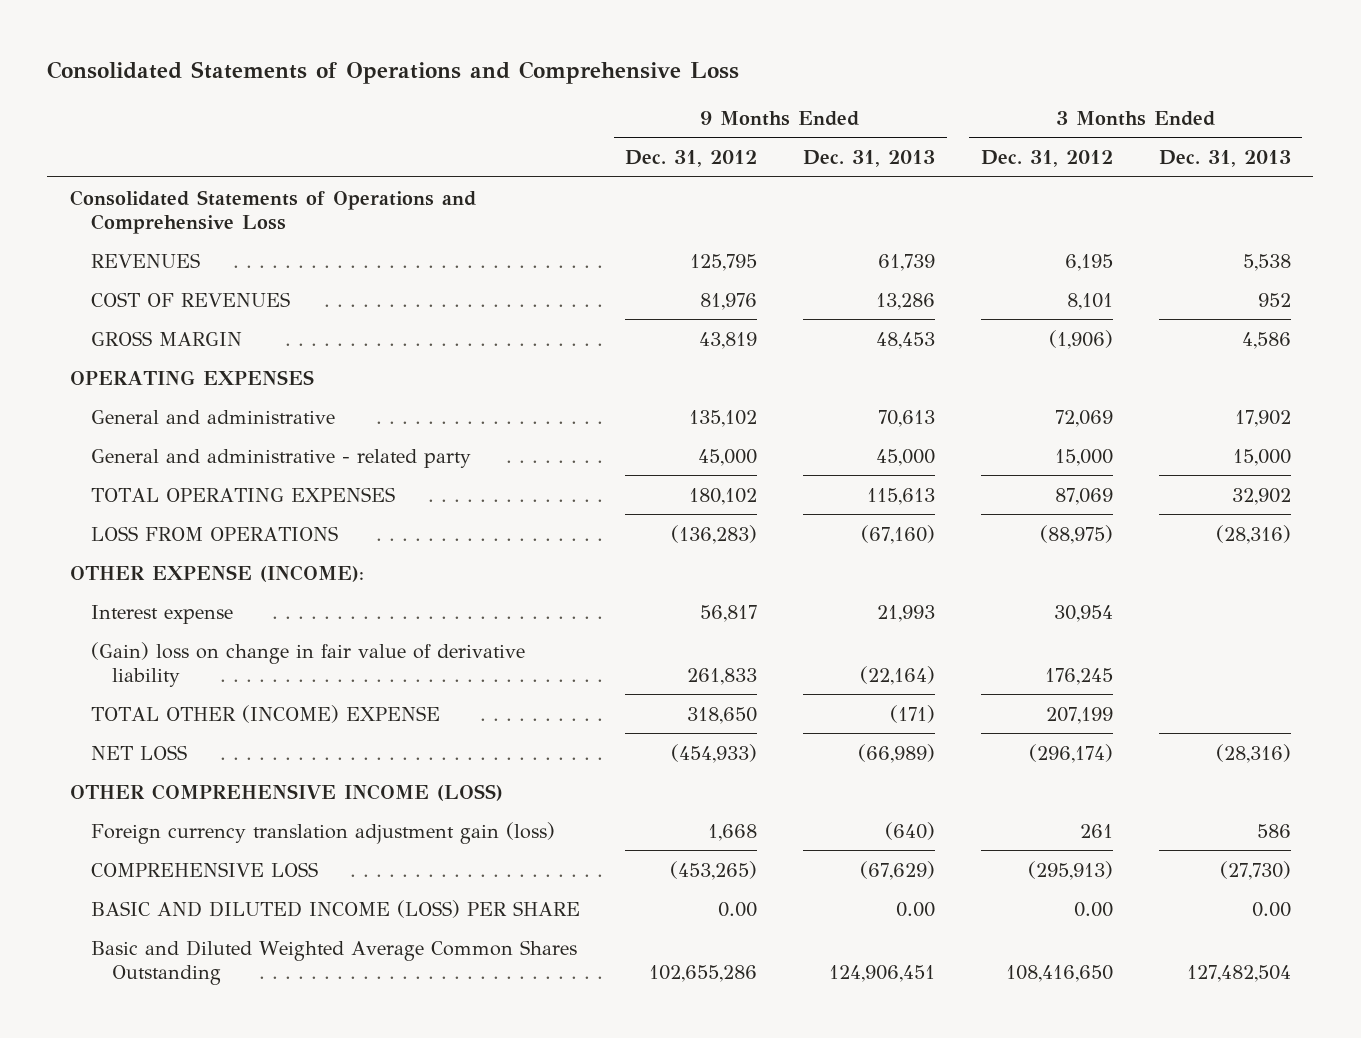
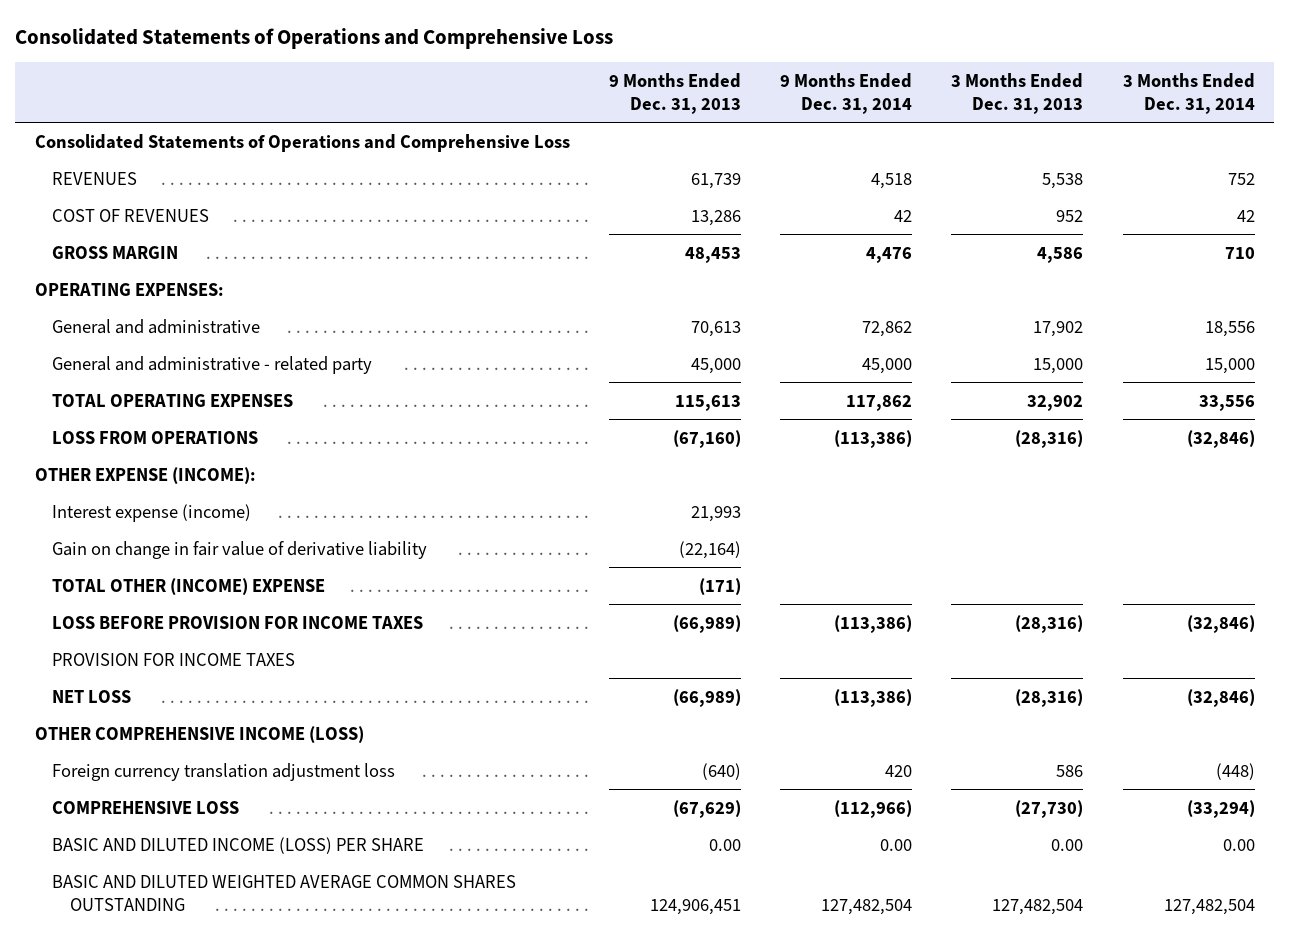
- | 9 Months Ended Dec. 31, 2012 | 9 Months Ended Dec. 31, 2013 | 3 Months Ended Dec. 31, 2012 | 3 Months Ended Dec. 31, 2013
+ | 9 Months Ended Dec. 31, 2013 | 9 Months Ended Dec. 31, 2014 | 3 Months Ended Dec. 31, 2013 | 3 Months Ended Dec. 31, 2014
- OPERATING EXPENSES
+ OPERATING EXPENSES:
- Interest expense | 56,817 | 21,993 | 30,954 |
- (Gain) loss on change in fair value of derivative liability | 261,833 | (22,164) | 176,245 |
+ Interest expense (income) | 21,993 | | |
+ Gain on change in fair value of derivative liability | (22,164) | | |
+ LOSS BEFORE PROVISION FOR INCOME TAXES | (66,989) | (113,386) | (28,316) | (32,846)
+ PROVISION FOR INCOME TAXES
- Foreign currency translation adjustment gain (loss) | 1,668 | (640) | 261 | 586
+ Foreign currency translation adjustment loss | (640) | 420 | 586 | (448)
- Basic and Diluted Weighted Average Common Shares Outstanding | 102,655,286 | 124,906,451 | 108,416,650 | 127,482,504
+ BASIC AND DILUTED WEIGHTED AVERAGE COMMON SHARES OUTSTANDING | 124,906,451 | 127,482,504 | 127,482,504 | 127,482,504

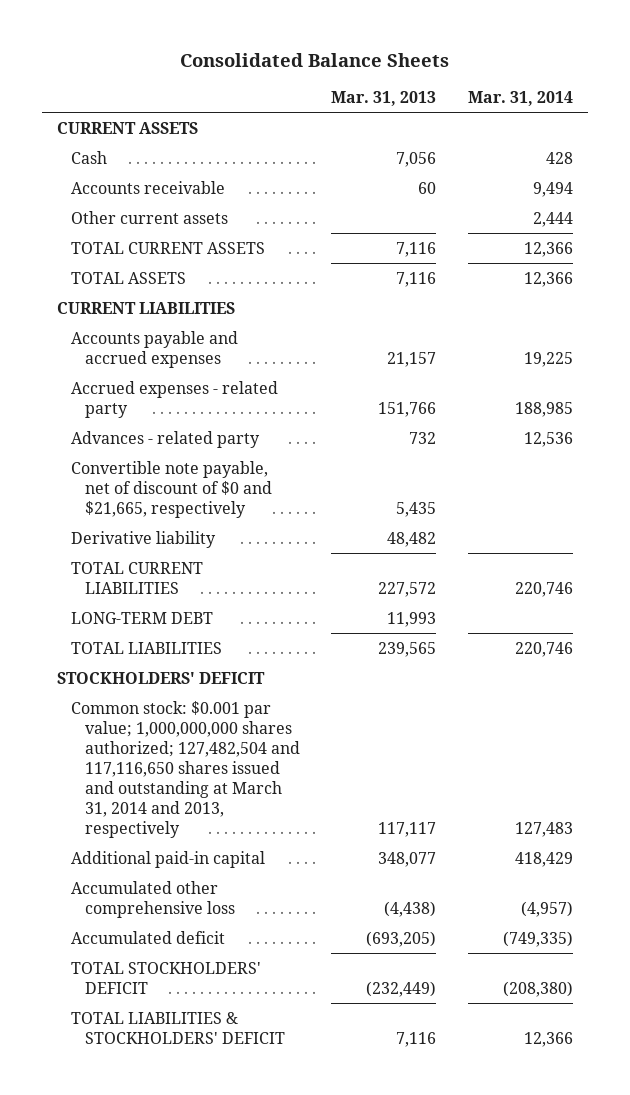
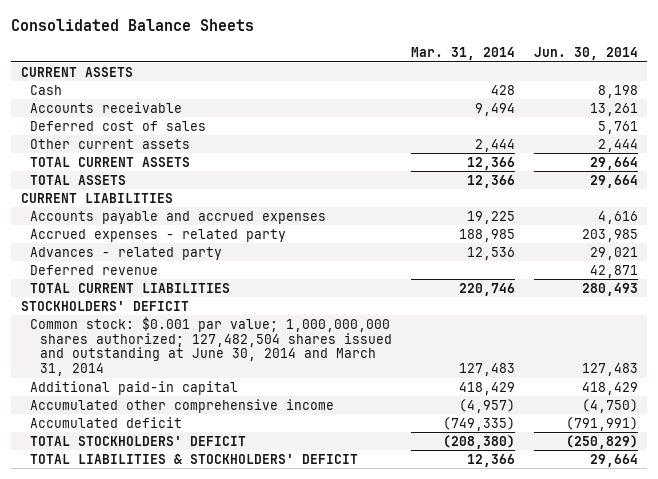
- | Mar. 31, 2013 | Mar. 31, 2014
+ | Mar. 31, 2014 | Jun. 30, 2014
+ Deferred cost of sales | | 5,761
- Convertible note payable, net of discount of $0 and $21,665, respectively | 5,435 |
- Derivative liability | 48,482 |
+ Deferred revenue | | 42,871
- LONG-TERM DEBT | 11,993 |
- TOTAL LIABILITIES | 239,565 | 220,746
- Common stock: $0.001 par value; 1,000,000,000 shares authorized; 127,482,504 and 117,116,650 shares issued and outstanding at March 31, 2014 and 2013, respectively | 117,117 | 127,483
+ Common stock: $0.001 par value; 1,000,000,000 shares authorized; 127,482,504 shares issued and outstanding at June 30, 2014 and March 31, 2014 | 127,483 | 127,483
- Accumulated other comprehensive loss | (4,438) | (4,957)
+ Accumulated other comprehensive income | (4,957) | (4,750)

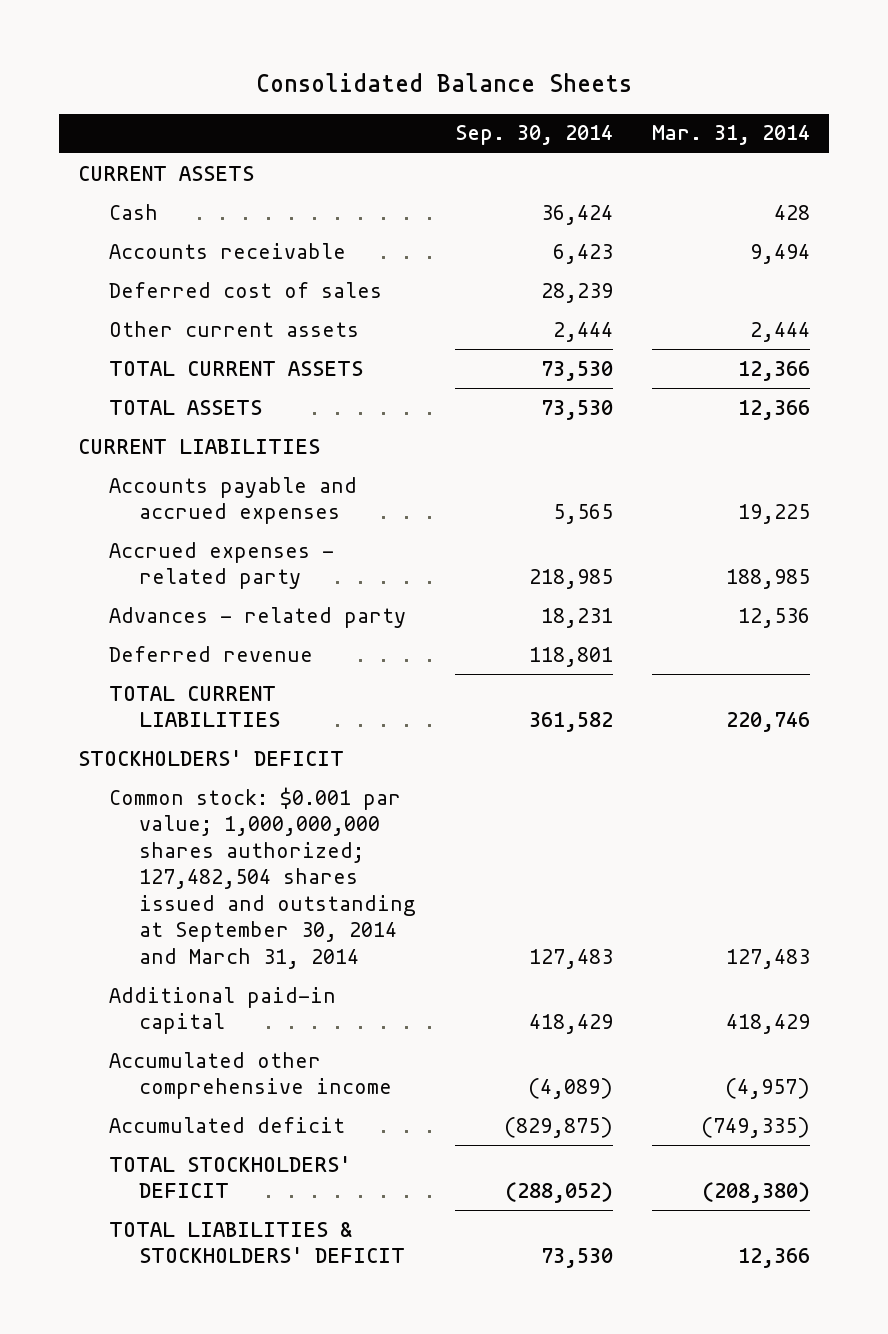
- | Mar. 31, 2014 | Jun. 30, 2014
+ | Sep. 30, 2014 | Mar. 31, 2014
- Common stock: $0.001 par value; 1,000,000,000 shares authorized; 127,482,504 shares issued and outstanding at June 30, 2014 and March 31, 2014 | 127,483 | 127,483
+ Common stock: $0.001 par value; 1,000,000,000 shares authorized; 127,482,504 shares issued and outstanding at September 30, 2014 and March 31, 2014 | 127,483 | 127,483

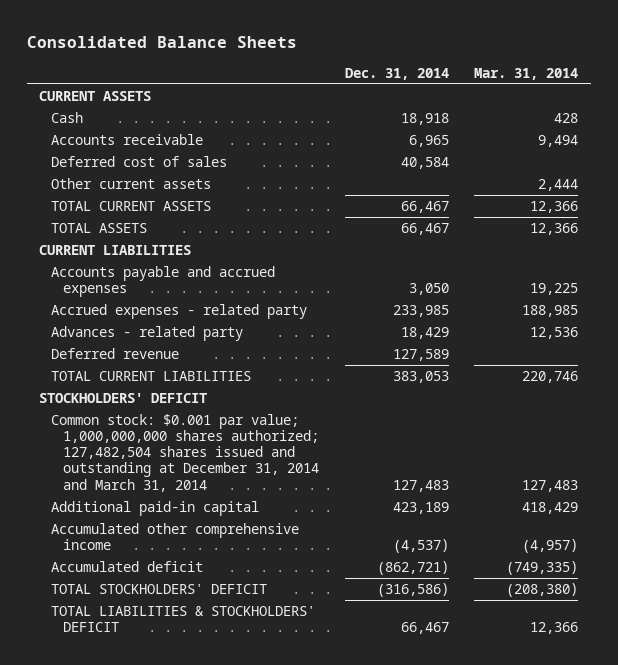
- | Sep. 30, 2014 | Mar. 31, 2014
+ | Dec. 31, 2014 | Mar. 31, 2014
- Common stock: $0.001 par value; 1,000,000,000 shares authorized; 127,482,504 shares issued and outstanding at September 30, 2014 and March 31, 2014 | 127,483 | 127,483
+ Common stock: $0.001 par value; 1,000,000,000 shares authorized; 127,482,504 shares issued and outstanding at December 31, 2014 and March 31, 2014 | 127,483 | 127,483

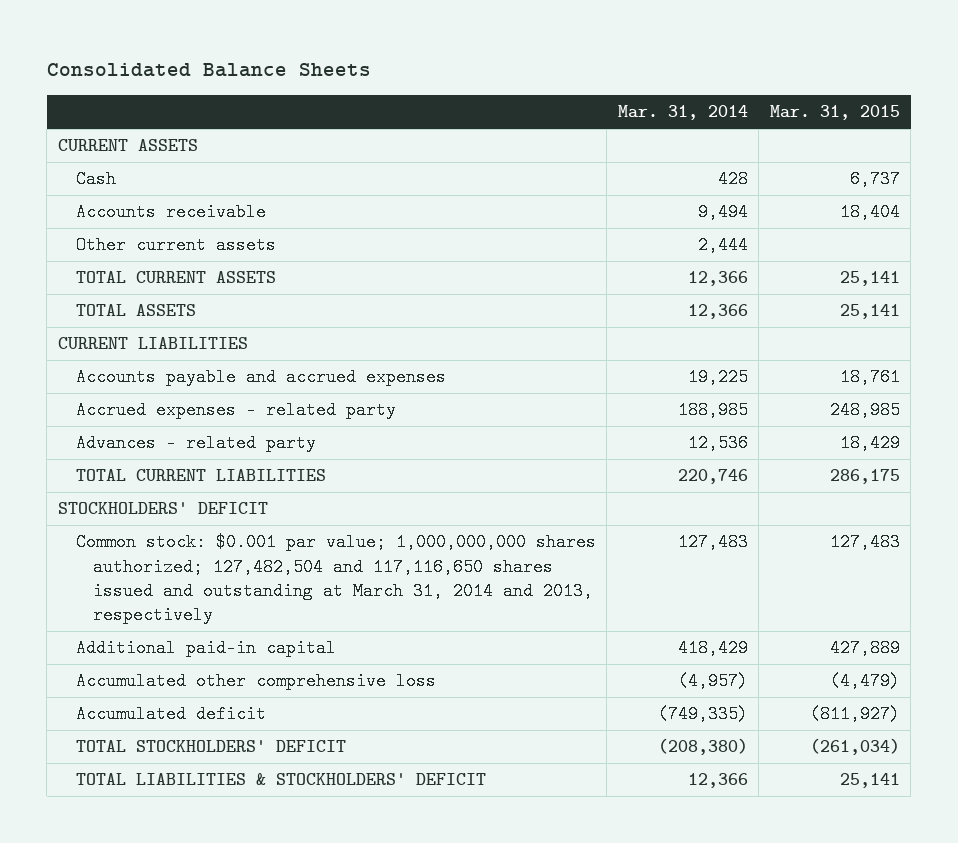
- | Dec. 31, 2014 | Mar. 31, 2014
+ | Mar. 31, 2014 | Mar. 31, 2015
- Deferred cost of sales | 40,584 |
- Deferred revenue | 127,589 |
- Common stock: $0.001 par value; 1,000,000,000 shares authorized; 127,482,504 shares issued and outstanding at December 31, 2014 and March 31, 2014 | 127,483 | 127,483
+ Common stock: $0.001 par value; 1,000,000,000 shares authorized; 127,482,504 and 117,116,650 shares issued and outstanding at March 31, 2014 and 2013, respectively | 127,483 | 127,483
- Accumulated other comprehensive income | (4,537) | (4,957)
+ Accumulated other comprehensive loss | (4,957) | (4,479)

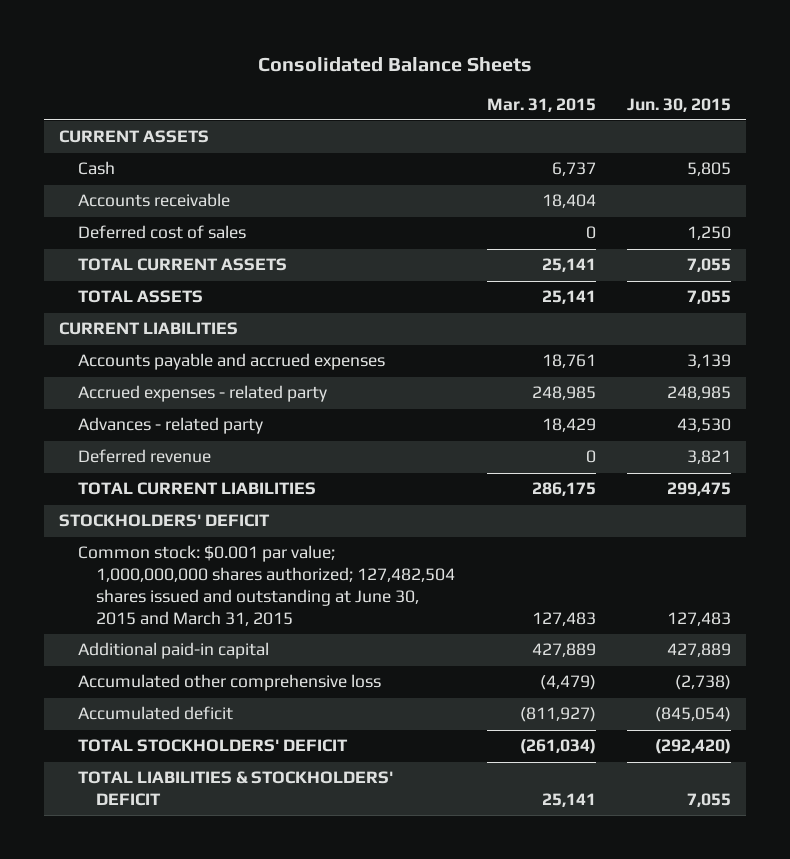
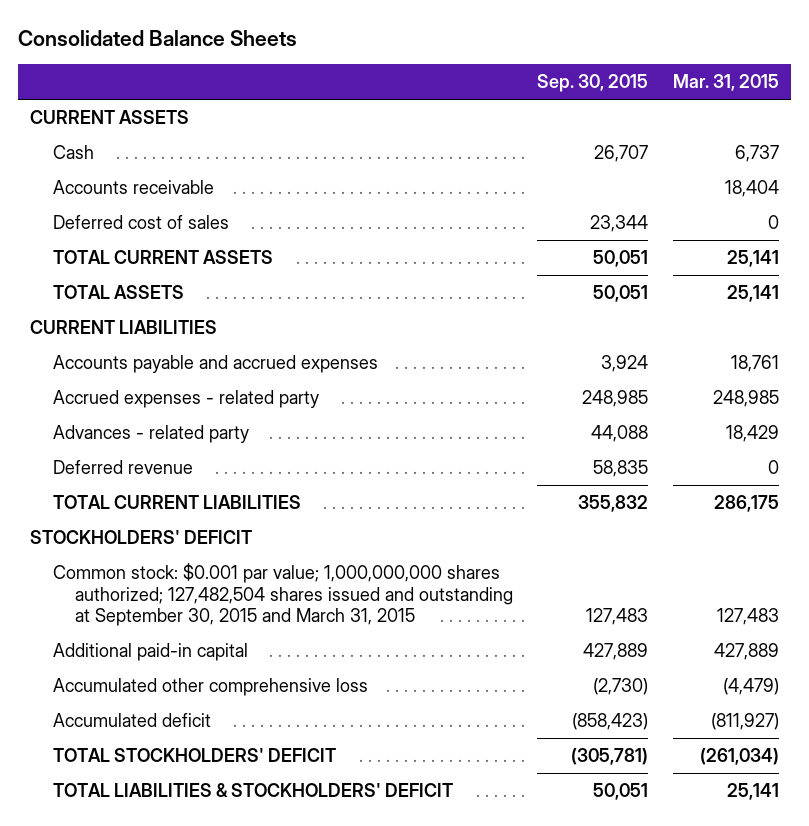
- | Mar. 31, 2015 | Jun. 30, 2015
+ | Sep. 30, 2015 | Mar. 31, 2015
- Common stock: $0.001 par value; 1,000,000,000 shares authorized; 127,482,504 shares issued and outstanding at June 30, 2015 and March 31, 2015 | 127,483 | 127,483
+ Common stock: $0.001 par value; 1,000,000,000 shares authorized; 127,482,504 shares issued and outstanding at September 30, 2015 and March 31, 2015 | 127,483 | 127,483

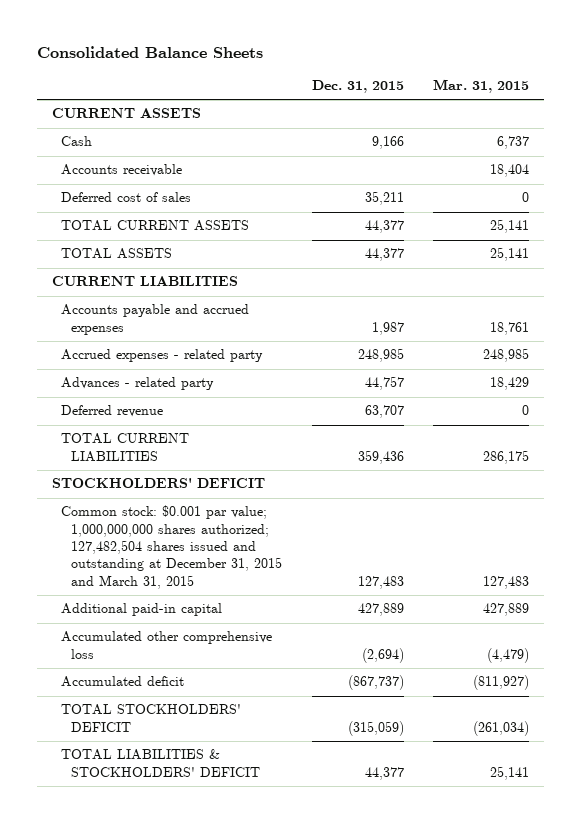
- | Sep. 30, 2015 | Mar. 31, 2015
+ | Dec. 31, 2015 | Mar. 31, 2015
- Common stock: $0.001 par value; 1,000,000,000 shares authorized; 127,482,504 shares issued and outstanding at September 30, 2015 and March 31, 2015 | 127,483 | 127,483
+ Common stock: $0.001 par value; 1,000,000,000 shares authorized; 127,482,504 shares issued and outstanding at December 31, 2015 and March 31, 2015 | 127,483 | 127,483

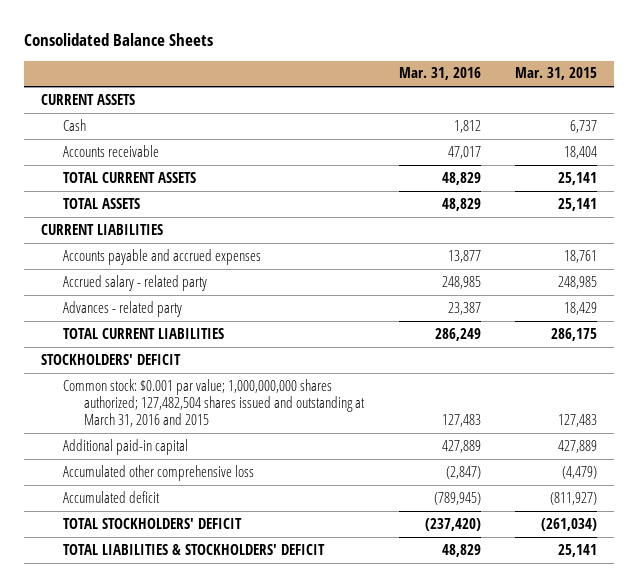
- | Dec. 31, 2015 | Mar. 31, 2015
+ | Mar. 31, 2016 | Mar. 31, 2015
- Deferred cost of sales | 35,211 | 0
- Accrued expenses - related party | 248,985 | 248,985
+ Accrued salary - related party | 248,985 | 248,985
- Deferred revenue | 63,707 | 0
- Common stock: $0.001 par value; 1,000,000,000 shares authorized; 127,482,504 shares issued and outstanding at December 31, 2015 and March 31, 2015 | 127,483 | 127,483
+ Common stock: $0.001 par value; 1,000,000,000 shares authorized; 127,482,504 shares issued and outstanding at March 31, 2016 and 2015 | 127,483 | 127,483

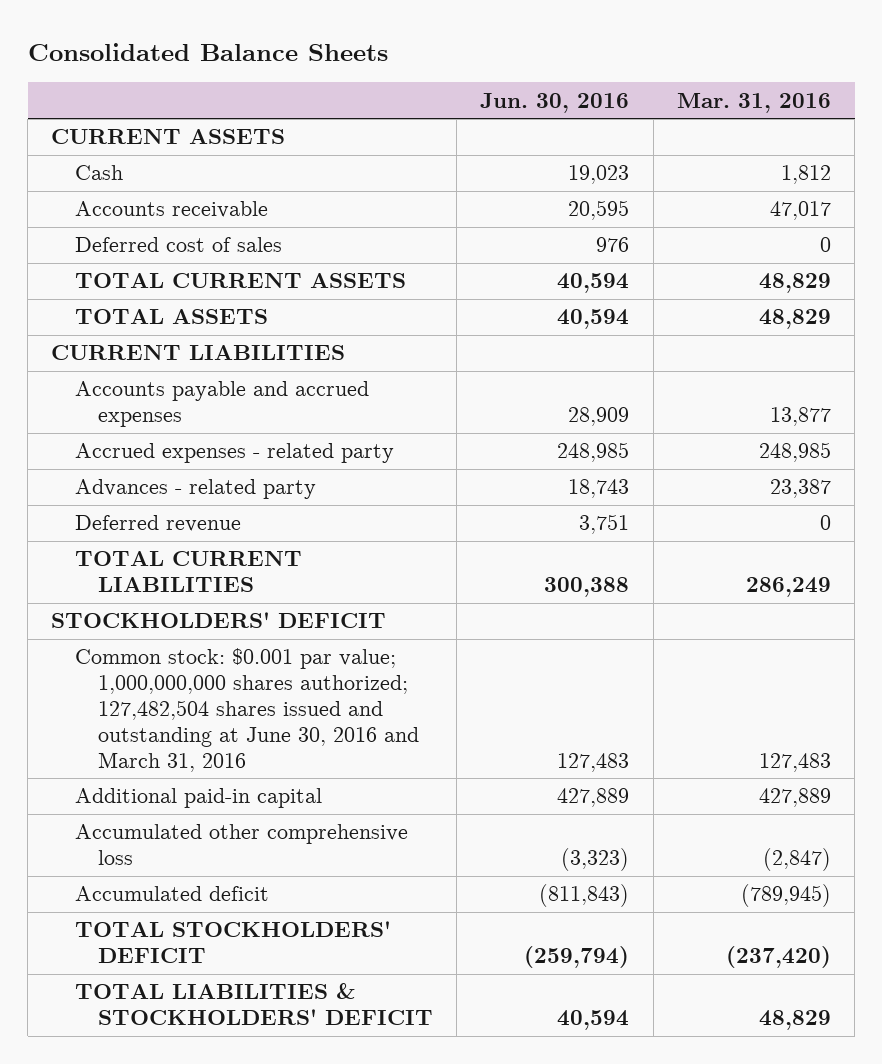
- | Mar. 31, 2016 | Mar. 31, 2015
+ | Jun. 30, 2016 | Mar. 31, 2016
+ Deferred cost of sales | 976 | 0
- Accrued salary - related party | 248,985 | 248,985
+ Accrued expenses - related party | 248,985 | 248,985
+ Deferred revenue | 3,751 | 0
- Common stock: $0.001 par value; 1,000,000,000 shares authorized; 127,482,504 shares issued and outstanding at March 31, 2016 and 2015 | 127,483 | 127,483
+ Common stock: $0.001 par value; 1,000,000,000 shares authorized; 127,482,504 shares issued and outstanding at June 30, 2016 and March 31, 2016 | 127,483 | 127,483

